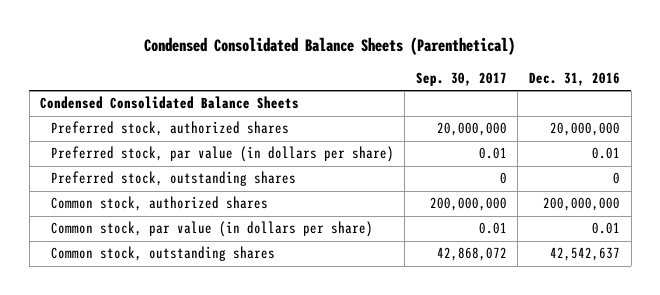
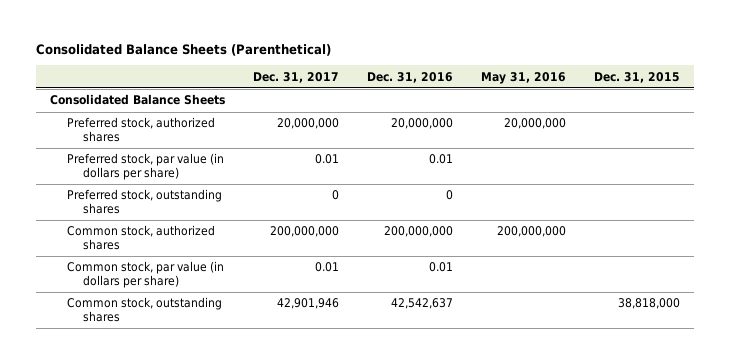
- Condensed Consolidated Balance Sheets (Parenthetical)
+ Consolidated Balance Sheets (Parenthetical)
- | Sep. 30, 2017 | Dec. 31, 2016
+ | Dec. 31, 2017 | Dec. 31, 2016 | May 31, 2016 | Dec. 31, 2015
- Condensed Consolidated Balance Sheets
+ Consolidated Balance Sheets

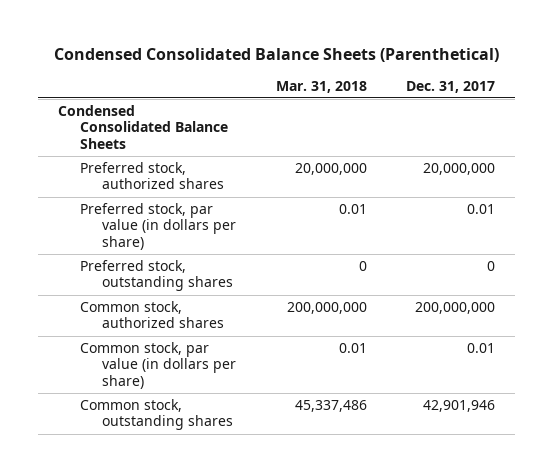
- Consolidated Balance Sheets (Parenthetical)
+ Condensed Consolidated Balance Sheets (Parenthetical)
- | Dec. 31, 2017 | Dec. 31, 2016 | May 31, 2016 | Dec. 31, 2015
+ | Mar. 31, 2018 | Dec. 31, 2017
- Consolidated Balance Sheets
+ Condensed Consolidated Balance Sheets

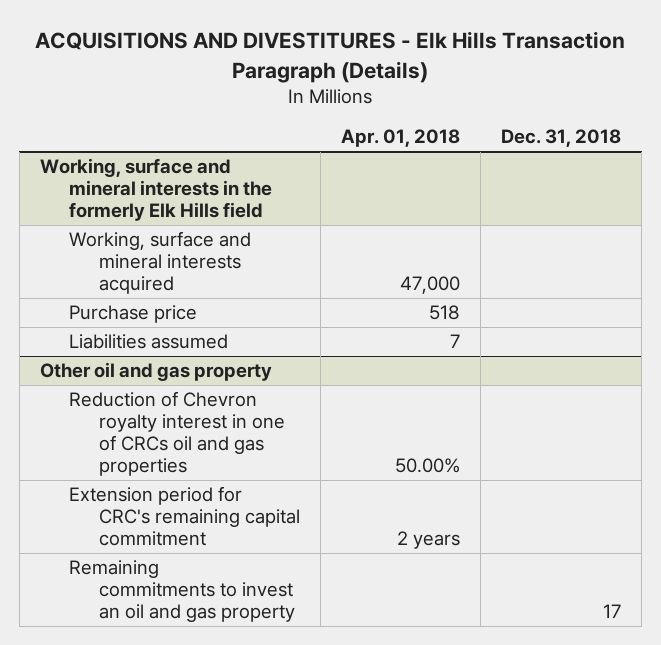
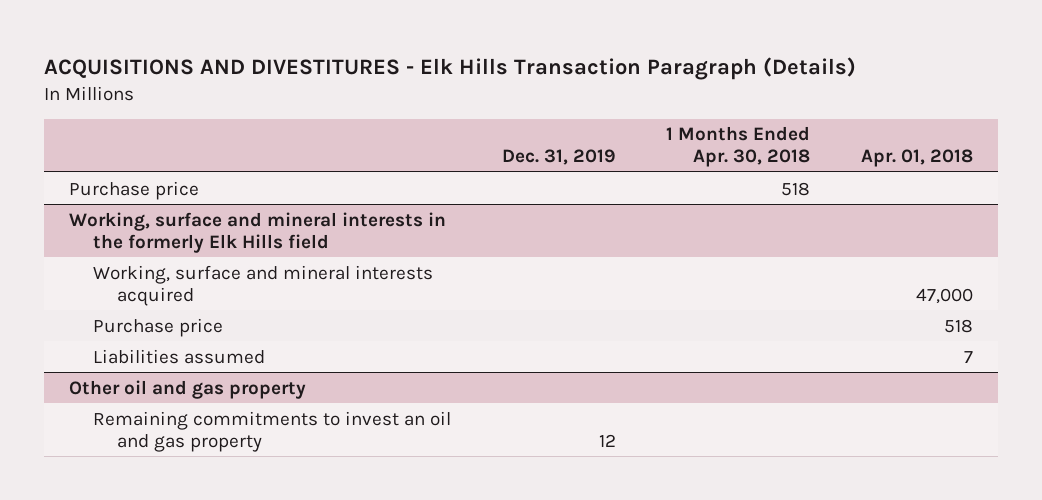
- | Apr. 01, 2018 | Dec. 31, 2018
+ | Dec. 31, 2019 | 1 Months Ended Apr. 30, 2018 | Apr. 01, 2018
+ Purchase price | | 518 |
@ Other oil and gas property
- Reduction of Chevron royalty interest in one of CRCs oil and gas properties | 50.00% |
- Extension period for CRC's remaining capital commitment | 2 years |

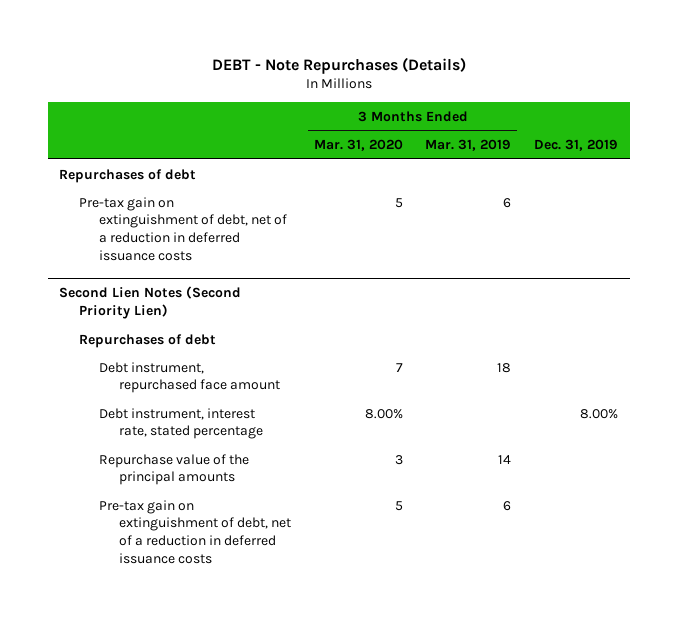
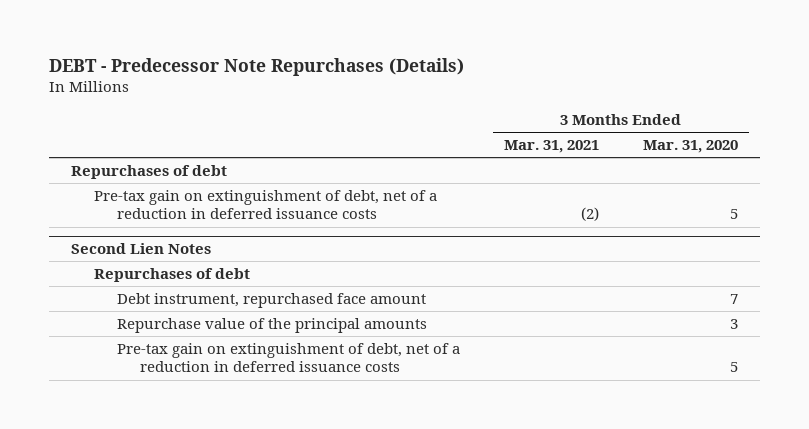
- DEBT - Note Repurchases (Details)
+ DEBT - Predecessor Note Repurchases (Details)
- | 3 Months Ended Mar. 31, 2020 | 3 Months Ended Mar. 31, 2019 | Dec. 31, 2019
+ | 3 Months Ended Mar. 31, 2021 | 3 Months Ended Mar. 31, 2020
- Second Lien Notes (Second Priority Lien)
+ Second Lien Notes
- Debt instrument, interest rate, stated percentage | 8.00% | | 8.00%

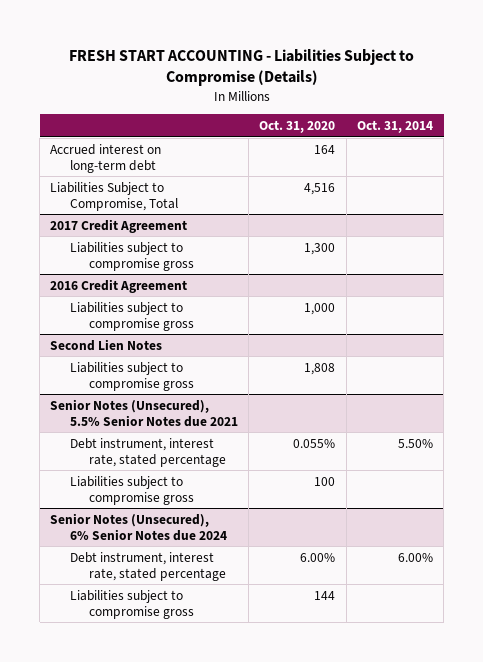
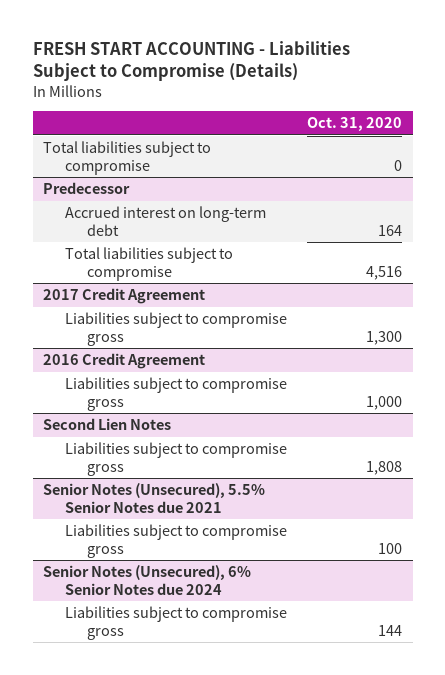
- | Oct. 31, 2020 | Oct. 31, 2014
+ | Oct. 31, 2020
+ Total liabilities subject to compromise | 0
+ Predecessor
- Liabilities Subject to Compromise, Total | 4,516 |
+ Total liabilities subject to compromise | 4,516
@ Senior Notes (Unsecured), 5.5% Senior Notes due 2021
- Debt instrument, interest rate, stated percentage | 0.055% | 5.50%
@ Senior Notes (Unsecured), 6% Senior Notes due 2024
- Debt instrument, interest rate, stated percentage | 6.00% | 6.00%

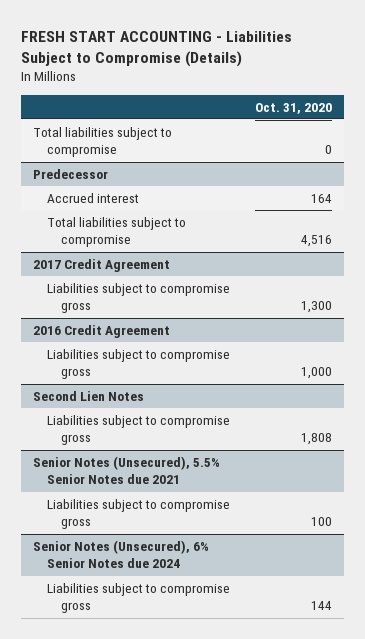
@ Predecessor
- Accrued interest on long-term debt | 164
+ Accrued interest | 164

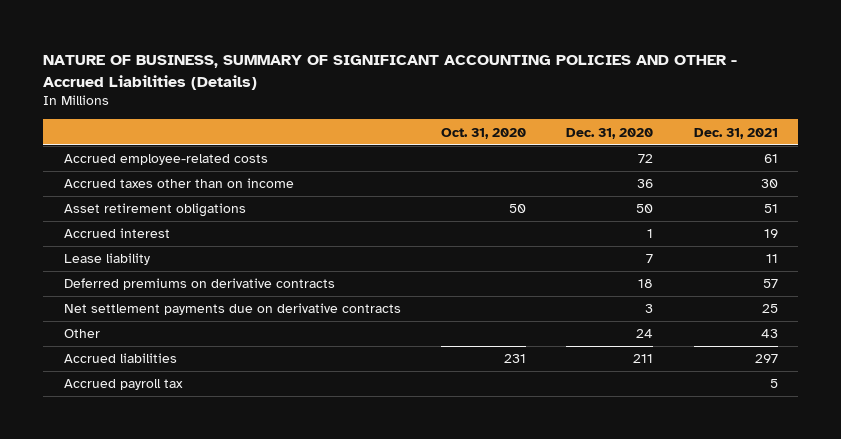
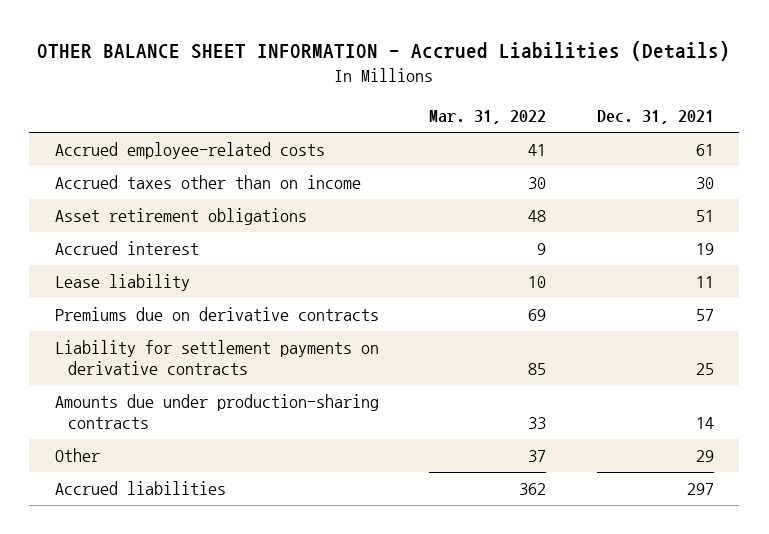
- NATURE OF BUSINESS, SUMMARY OF SIGNIFICANT ACCOUNTING POLICIES AND OTHER - Accrued Liabilities (Details)
+ OTHER BALANCE SHEET INFORMATION - Accrued Liabilities (Details)
- | Oct. 31, 2020 | Dec. 31, 2020 | Dec. 31, 2021
+ | Mar. 31, 2022 | Dec. 31, 2021
- Deferred premiums on derivative contracts | | 18 | 57
- Net settlement payments due on derivative contracts | | 3 | 25
- Other | | 24 | 43
+ Premiums due on derivative contracts | 69 | 57
+ Liability for settlement payments on derivative contracts | 85 | 25
+ Amounts due under production-sharing contracts | 33 | 14
+ Other | 37 | 29
- Accrued payroll tax | | | 5

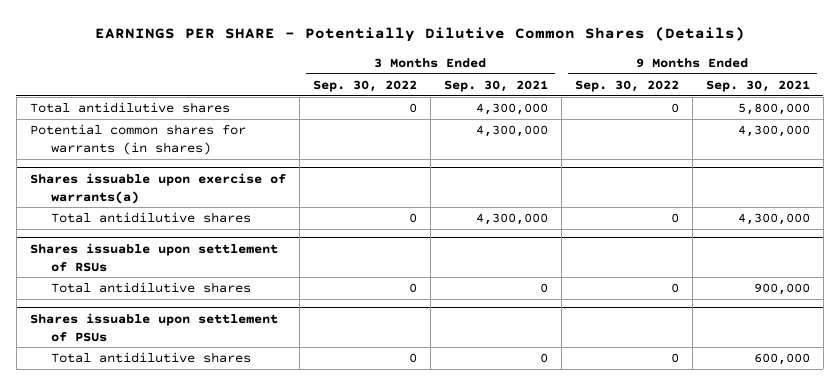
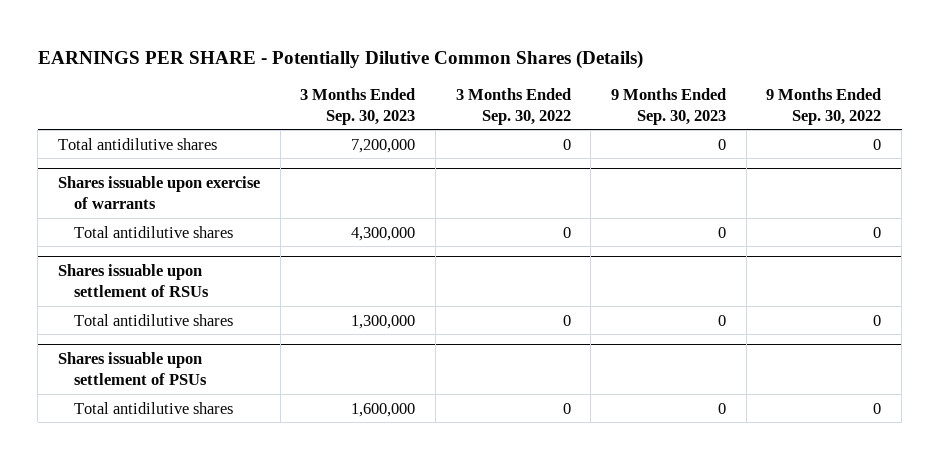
- | 3 Months Ended Sep. 30, 2022 | 3 Months Ended Sep. 30, 2021 | 9 Months Ended Sep. 30, 2022 | 9 Months Ended Sep. 30, 2021
+ | 3 Months Ended Sep. 30, 2023 | 3 Months Ended Sep. 30, 2022 | 9 Months Ended Sep. 30, 2023 | 9 Months Ended Sep. 30, 2022
- Potential common shares for warrants (in shares) | | 4,300,000 | | 4,300,000
- Shares issuable upon exercise of warrants(a)
+ Shares issuable upon exercise of warrants

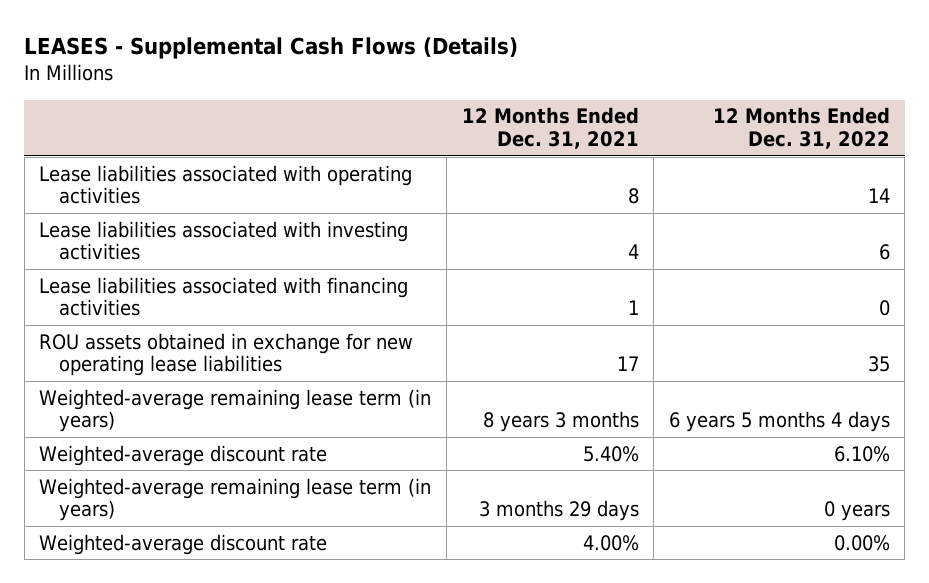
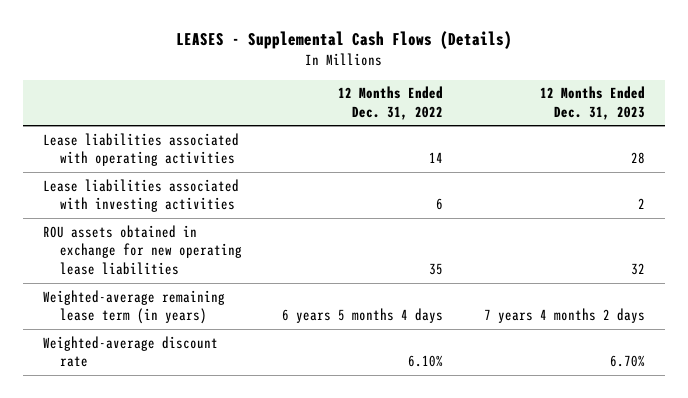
- | 12 Months Ended Dec. 31, 2021 | 12 Months Ended Dec. 31, 2022
+ | 12 Months Ended Dec. 31, 2022 | 12 Months Ended Dec. 31, 2023
- Lease liabilities associated with financing activities | 1 | 0
- Weighted-average remaining lease term (in years) | 3 months 29 days | 0 years
- Weighted-average discount rate | 4.00% | 0.00%

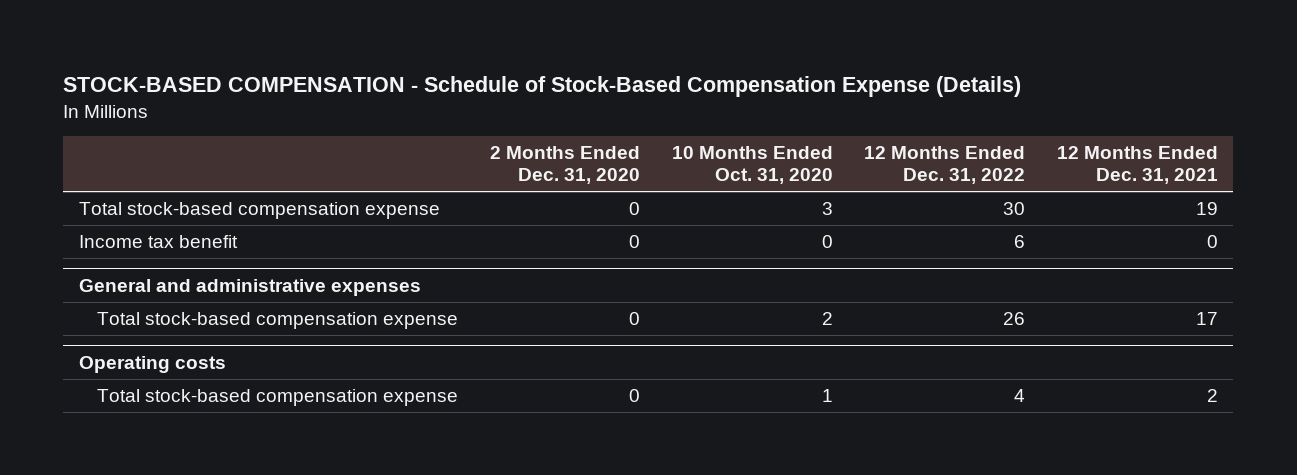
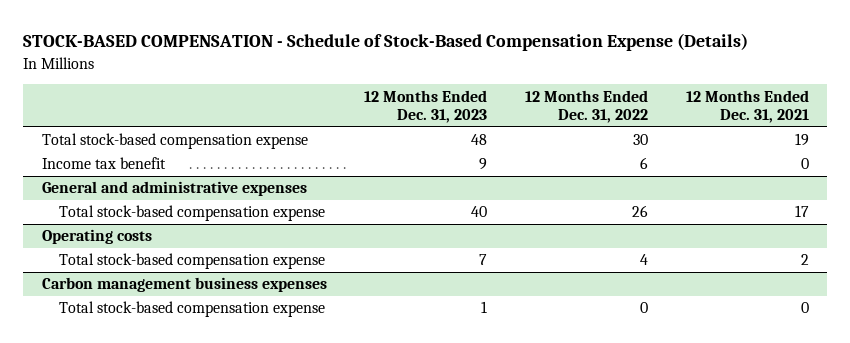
- | 2 Months Ended Dec. 31, 2020 | 10 Months Ended Oct. 31, 2020 | 12 Months Ended Dec. 31, 2022 | 12 Months Ended Dec. 31, 2021
+ | 12 Months Ended Dec. 31, 2023 | 12 Months Ended Dec. 31, 2022 | 12 Months Ended Dec. 31, 2021
+ Carbon management business expenses
+ Total stock-based compensation expense | 1 | 0 | 0

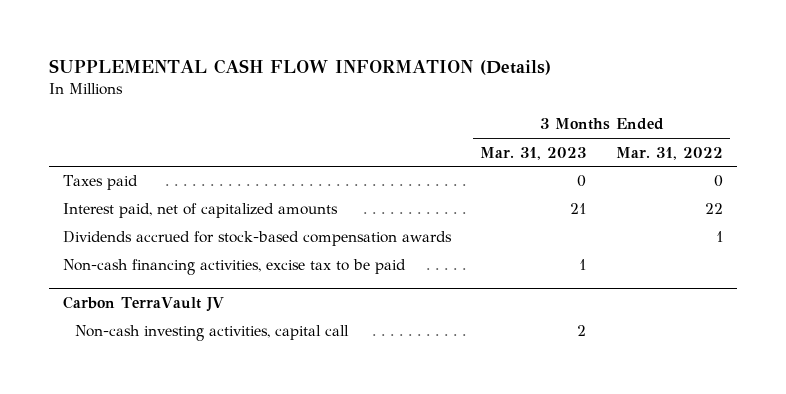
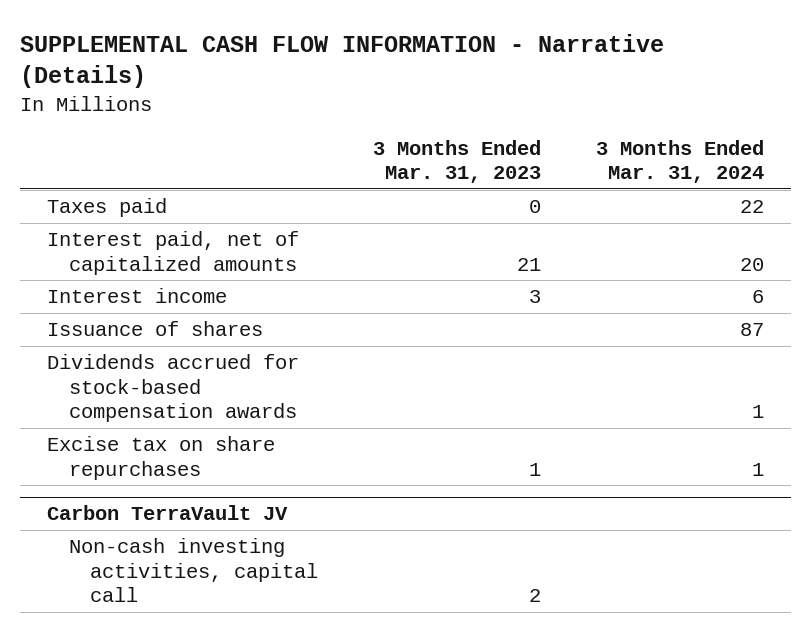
- SUPPLEMENTAL CASH FLOW INFORMATION (Details)
+ SUPPLEMENTAL CASH FLOW INFORMATION - Narrative (Details)
- | 3 Months Ended Mar. 31, 2023 | 3 Months Ended Mar. 31, 2022
+ | 3 Months Ended Mar. 31, 2023 | 3 Months Ended Mar. 31, 2024
+ Interest income | 3 | 6
+ Issuance of shares | | 87
- Non-cash financing activities, excise tax to be paid | 1 |
+ Excise tax on share repurchases | 1 | 1

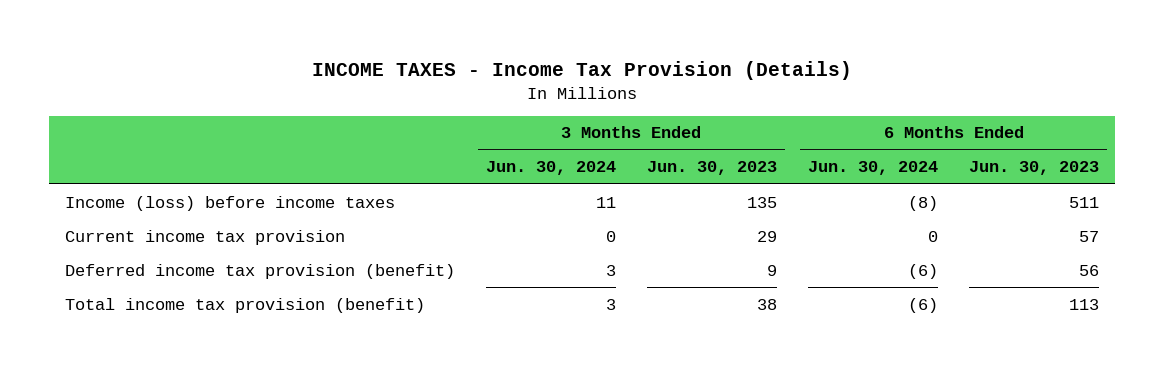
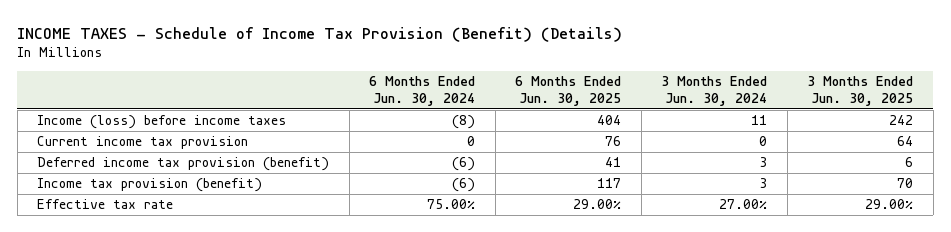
- INCOME TAXES - Income Tax Provision (Details)
+ INCOME TAXES - Schedule of Income Tax Provision (Benefit) (Details)
- | 3 Months Ended Jun. 30, 2024 | 3 Months Ended Jun. 30, 2023 | 6 Months Ended Jun. 30, 2024 | 6 Months Ended Jun. 30, 2023
+ | 6 Months Ended Jun. 30, 2024 | 6 Months Ended Jun. 30, 2025 | 3 Months Ended Jun. 30, 2024 | 3 Months Ended Jun. 30, 2025
- Total income tax provision (benefit) | 3 | 38 | (6) | 113
+ Income tax provision (benefit) | (6) | 117 | 3 | 70
+ Effective tax rate | 75.00% | 29.00% | 27.00% | 29.00%

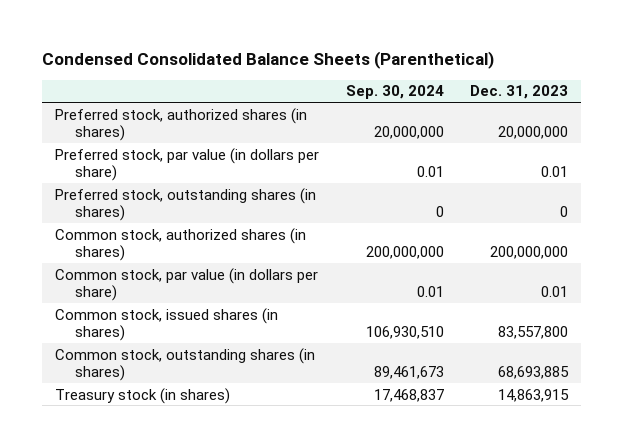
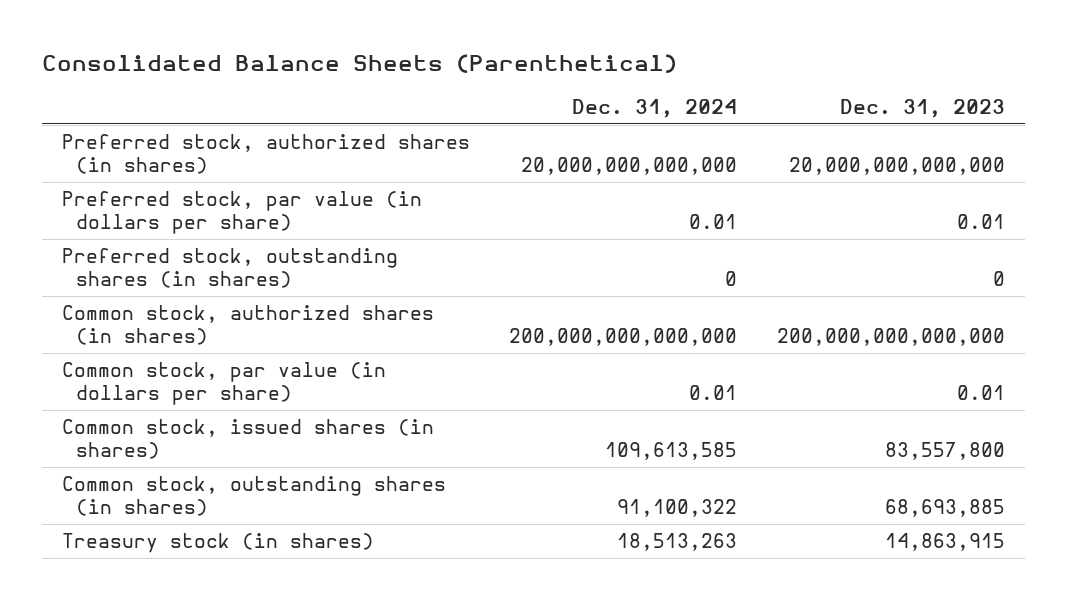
- Condensed Consolidated Balance Sheets (Parenthetical)
+ Consolidated Balance Sheets (Parenthetical)
- | Sep. 30, 2024 | Dec. 31, 2023
+ | Dec. 31, 2024 | Dec. 31, 2023
- Preferred stock, authorized shares (in shares) | 20,000,000 | 20,000,000
+ Preferred stock, authorized shares (in shares) | 20,000,000,000,000 | 20,000,000,000,000
- Common stock, authorized shares (in shares) | 200,000,000 | 200,000,000
+ Common stock, authorized shares (in shares) | 200,000,000,000,000 | 200,000,000,000,000

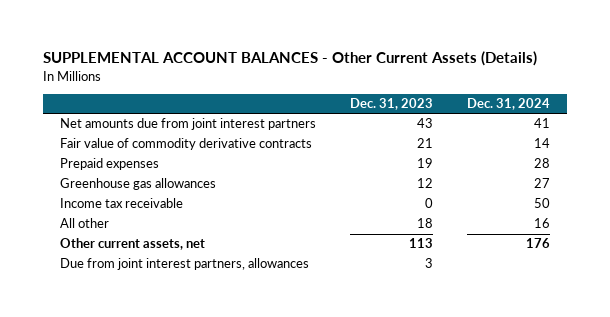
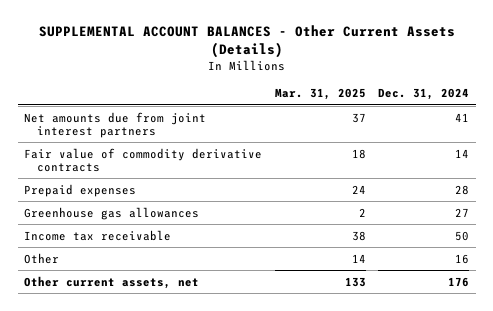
- | Dec. 31, 2023 | Dec. 31, 2024
+ | Mar. 31, 2025 | Dec. 31, 2024
- All other | 18 | 16
+ Other | 14 | 16
- Due from joint interest partners, allowances | 3 |

